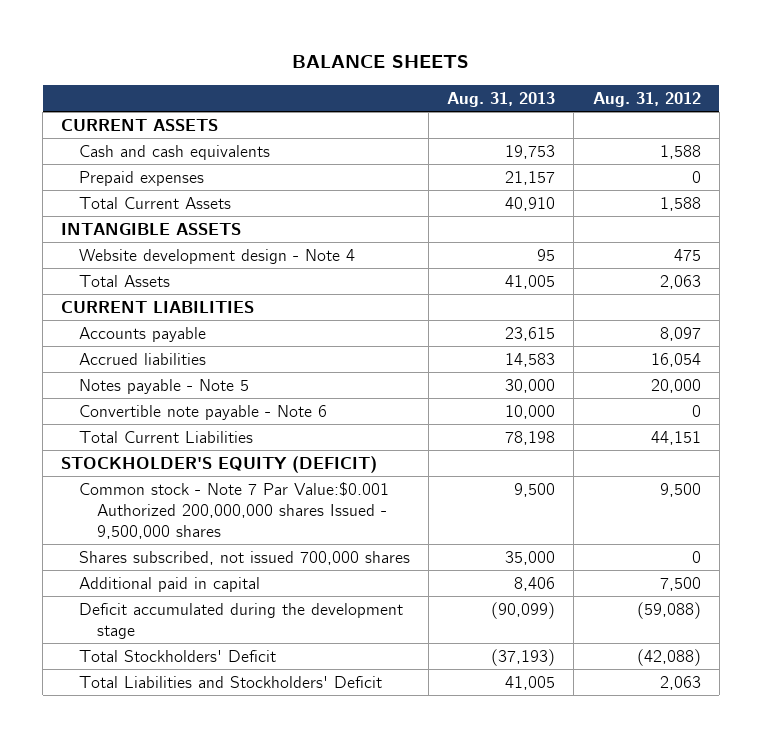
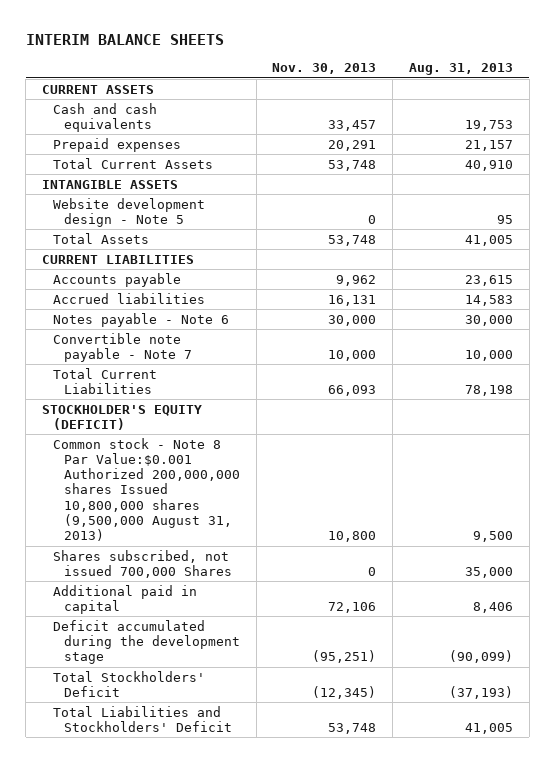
- BALANCE SHEETS
+ INTERIM BALANCE SHEETS
- | Aug. 31, 2013 | Aug. 31, 2012
+ | Nov. 30, 2013 | Aug. 31, 2013
- Website development design - Note 4 | 95 | 475
+ Website development design - Note 5 | 0 | 95
- Notes payable - Note 5 | 30,000 | 20,000
- Convertible note payable - Note 6 | 10,000 | 0
+ Notes payable - Note 6 | 30,000 | 30,000
+ Convertible note payable - Note 7 | 10,000 | 10,000
- Common stock - Note 7 Par Value:$0.001 Authorized 200,000,000 shares Issued - 9,500,000 shares | 9,500 | 9,500
- Shares subscribed, not issued 700,000 shares | 35,000 | 0
+ Common stock - Note 8 Par Value:$0.001 Authorized 200,000,000 shares Issued 10,800,000 shares (9,500,000 August 31, 2013) | 10,800 | 9,500
+ Shares subscribed, not issued 700,000 Shares | 0 | 35,000

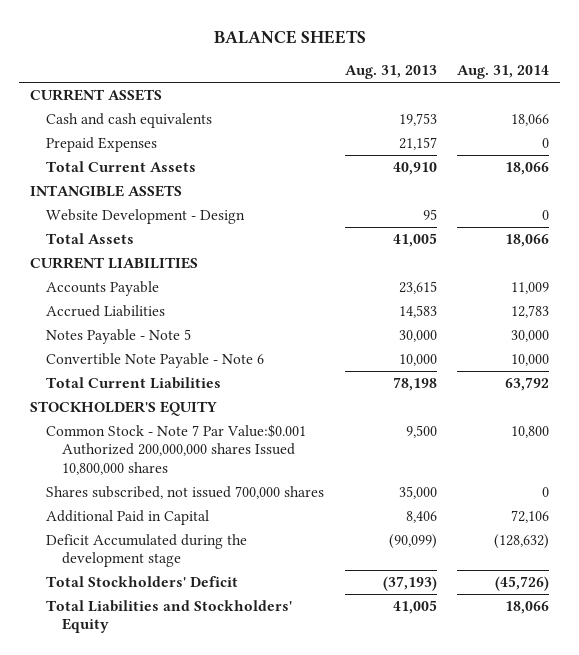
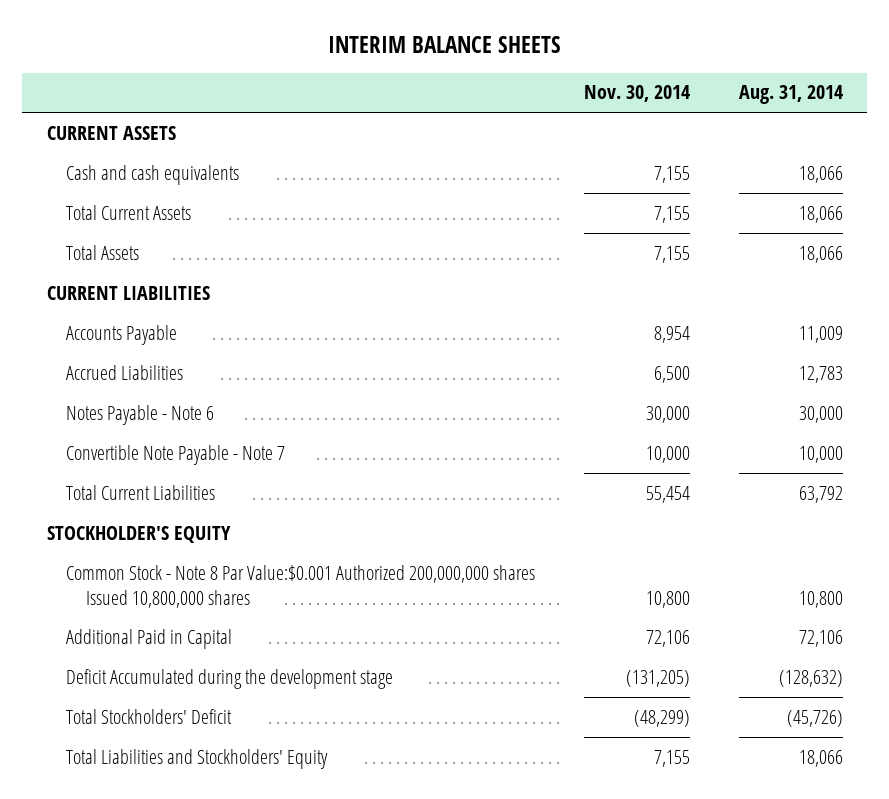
- BALANCE SHEETS
+ INTERIM BALANCE SHEETS
- | Aug. 31, 2013 | Aug. 31, 2014
+ | Nov. 30, 2014 | Aug. 31, 2014
- Prepaid Expenses | 21,157 | 0
- INTANGIBLE ASSETS
- Website Development - Design | 95 | 0
- Notes Payable - Note 5 | 30,000 | 30,000
- Convertible Note Payable - Note 6 | 10,000 | 10,000
+ Notes Payable - Note 6 | 30,000 | 30,000
+ Convertible Note Payable - Note 7 | 10,000 | 10,000
- Common Stock - Note 7 Par Value:$0.001 Authorized 200,000,000 shares Issued 10,800,000 shares | 9,500 | 10,800
- Shares subscribed, not issued 700,000 shares | 35,000 | 0
+ Common Stock - Note 8 Par Value:$0.001 Authorized 200,000,000 shares Issued 10,800,000 shares | 10,800 | 10,800

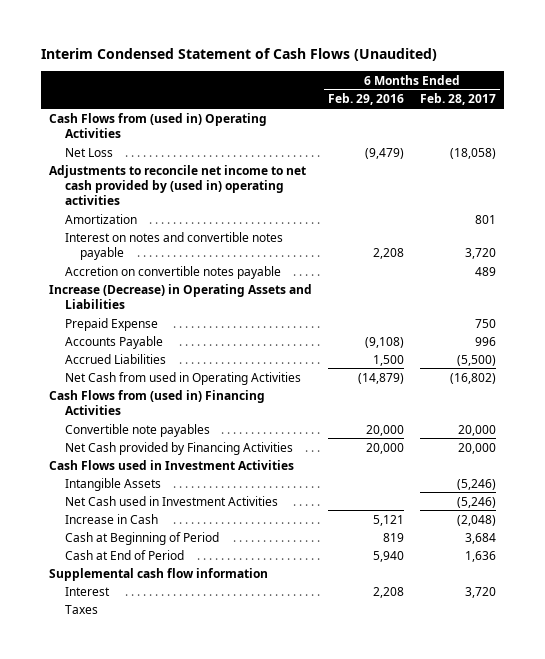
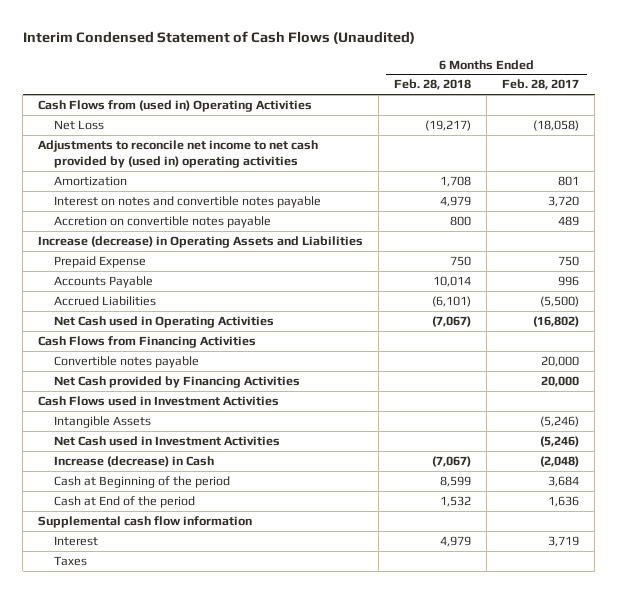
- | 6 Months Ended Feb. 29, 2016 | 6 Months Ended Feb. 28, 2017
+ | 6 Months Ended Feb. 28, 2018 | 6 Months Ended Feb. 28, 2017
- Increase (Decrease) in Operating Assets and Liabilities
+ Increase (decrease) in Operating Assets and Liabilities
- Net Cash from used in Operating Activities | (14,879) | (16,802)
- Cash Flows from (used in) Financing Activities
- Convertible note payables | 20,000 | 20,000
+ Net Cash used in Operating Activities | (7,067) | (16,802)
+ Cash Flows from Financing Activities
+ Convertible notes payable | | 20,000
- Increase in Cash | 5,121 | (2,048)
- Cash at Beginning of Period | 819 | 3,684
- Cash at End of Period | 5,940 | 1,636
+ Increase (decrease) in Cash | (7,067) | (2,048)
+ Cash at Beginning of the period | 8,599 | 3,684
+ Cash at End of the period | 1,532 | 1,636
- Interest | 2,208 | 3,720
+ Interest | 4,979 | 3,719

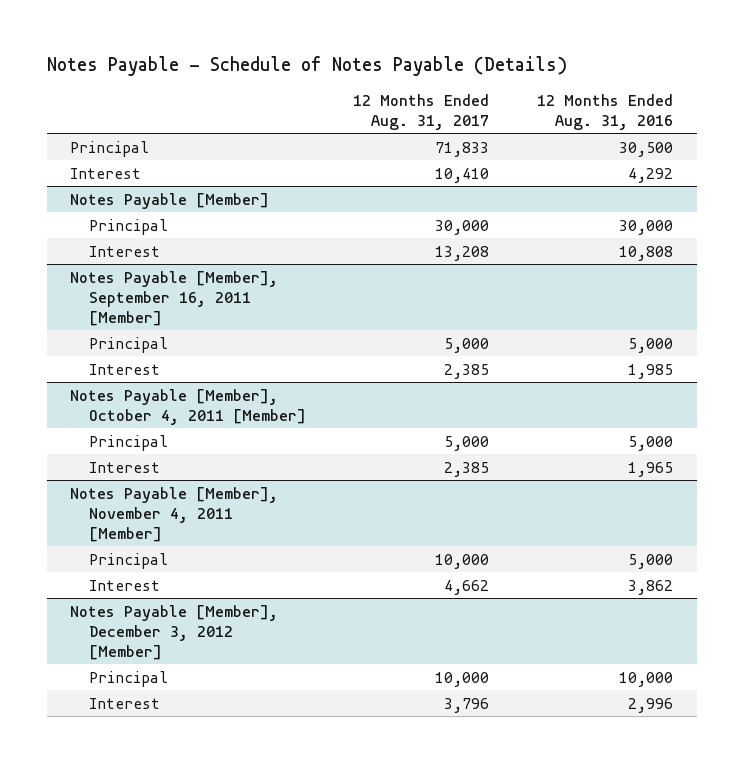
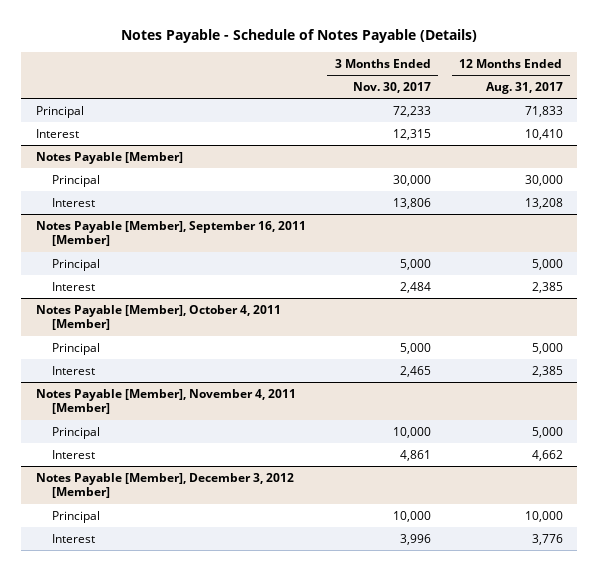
- | 12 Months Ended Aug. 31, 2017 | 12 Months Ended Aug. 31, 2016
+ | 3 Months Ended Nov. 30, 2017 | 12 Months Ended Aug. 31, 2017
@ Notes Payable [Member], November 4, 2011 [Member]
- Principal | 10,000 | 5,000
+ Principal | 10,000 | 5,000
@ Notes Payable [Member], December 3, 2012 [Member]
- Interest | 3,796 | 2,996
+ Interest | 3,996 | 3,776

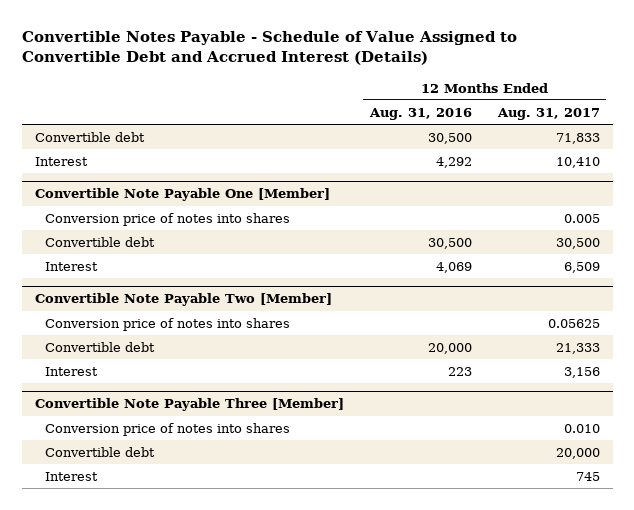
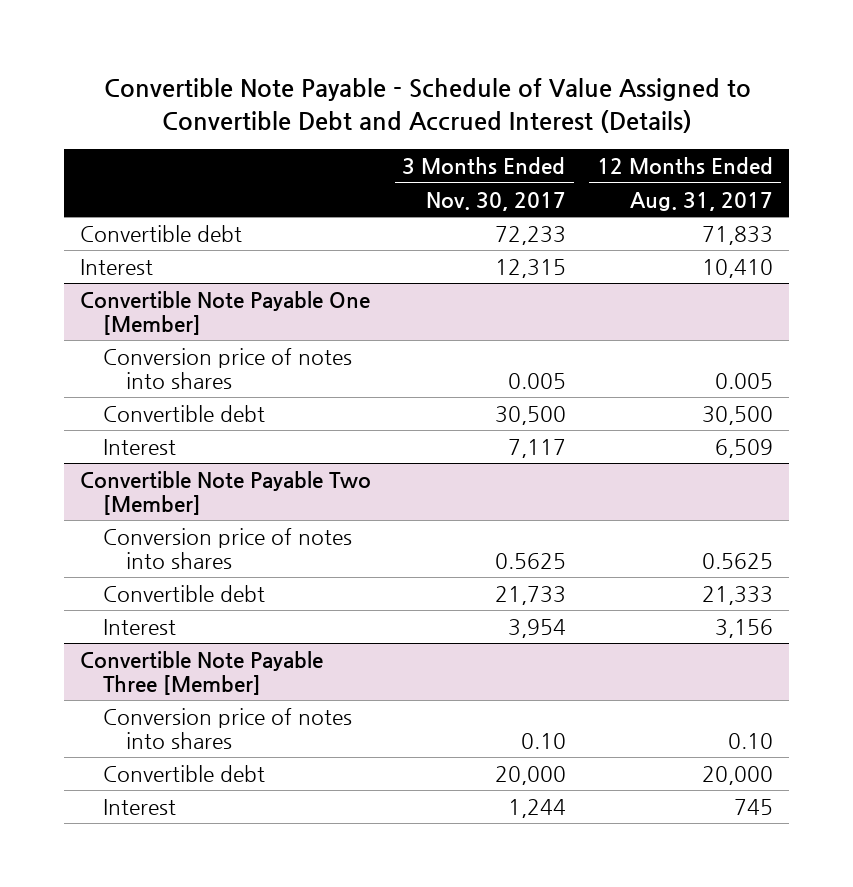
- Convertible Notes Payable - Schedule of Value Assigned to Convertible Debt and Accrued Interest (Details)
+ Convertible Note Payable - Schedule of Value Assigned to Convertible Debt and Accrued Interest (Details)
- | 12 Months Ended Aug. 31, 2016 | 12 Months Ended Aug. 31, 2017
+ | 3 Months Ended Nov. 30, 2017 | 12 Months Ended Aug. 31, 2017
@ Convertible Note Payable Two [Member]
- Conversion price of notes into shares | | 0.05625
+ Conversion price of notes into shares | 0.5625 | 0.5625
@ Convertible Note Payable Three [Member]
- Conversion price of notes into shares | | 0.010
+ Conversion price of notes into shares | 0.10 | 0.10

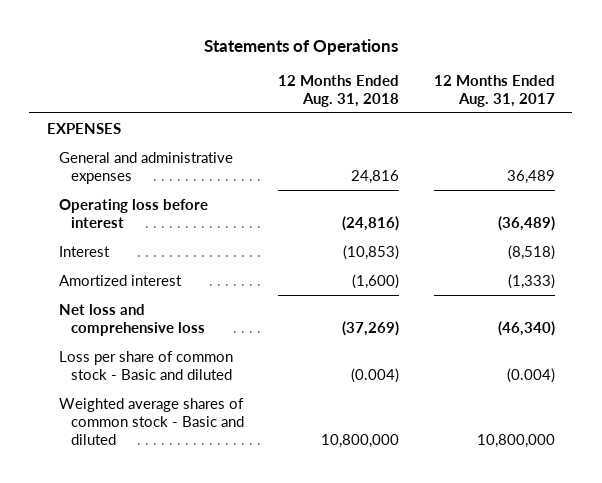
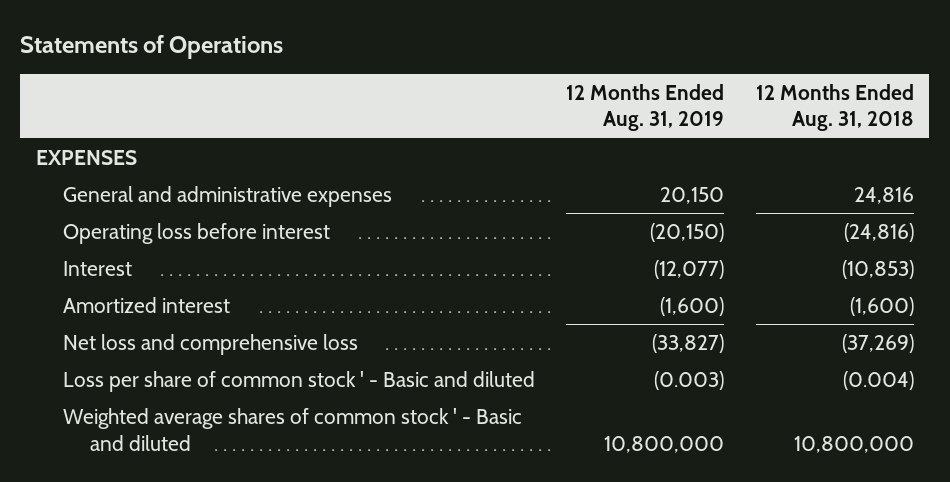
- | 12 Months Ended Aug. 31, 2018 | 12 Months Ended Aug. 31, 2017
+ | 12 Months Ended Aug. 31, 2019 | 12 Months Ended Aug. 31, 2018
- Loss per share of common stock - Basic and diluted | (0.004) | (0.004)
- Weighted average shares of common stock - Basic and diluted | 10,800,000 | 10,800,000
+ Loss per share of common stock ' - Basic and diluted | (0.003) | (0.004)
+ Weighted average shares of common stock ' - Basic and diluted | 10,800,000 | 10,800,000

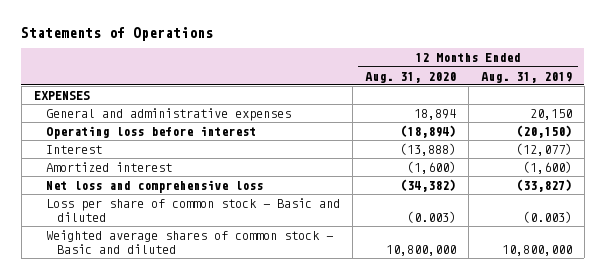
- | 12 Months Ended Aug. 31, 2019 | 12 Months Ended Aug. 31, 2018
+ | 12 Months Ended Aug. 31, 2020 | 12 Months Ended Aug. 31, 2019
- Loss per share of common stock ' - Basic and diluted | (0.003) | (0.004)
- Weighted average shares of common stock ' - Basic and diluted | 10,800,000 | 10,800,000
+ Loss per share of common stock - Basic and diluted | (0.003) | (0.003)
+ Weighted average shares of common stock - Basic and diluted | 10,800,000 | 10,800,000

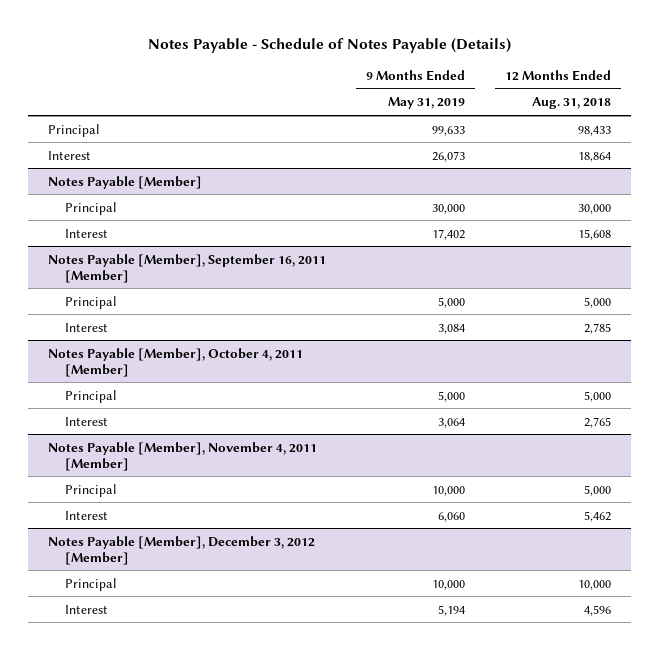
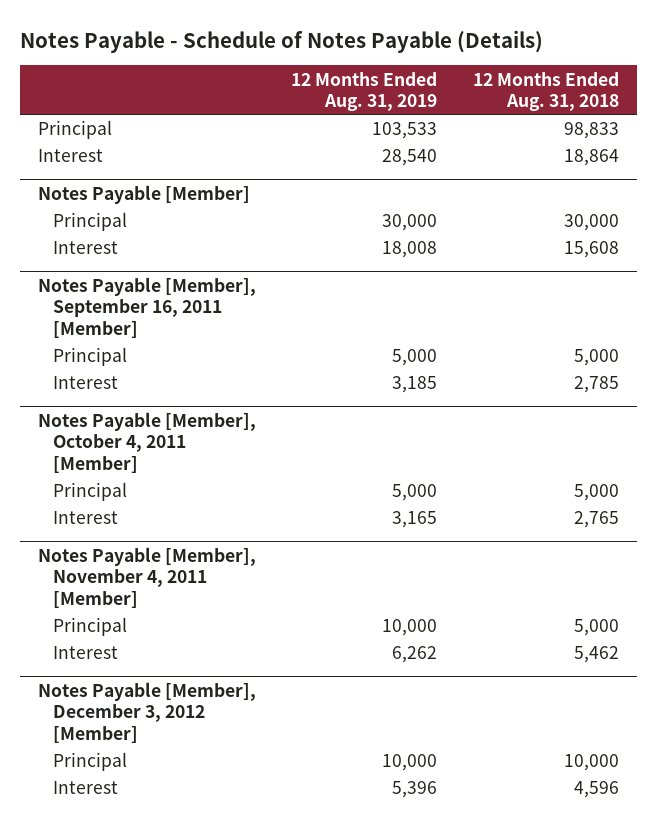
- | 9 Months Ended May 31, 2019 | 12 Months Ended Aug. 31, 2018
+ | 12 Months Ended Aug. 31, 2019 | 12 Months Ended Aug. 31, 2018
- Principal | 99,633 | 98,433
+ Principal | 103,533 | 98,833

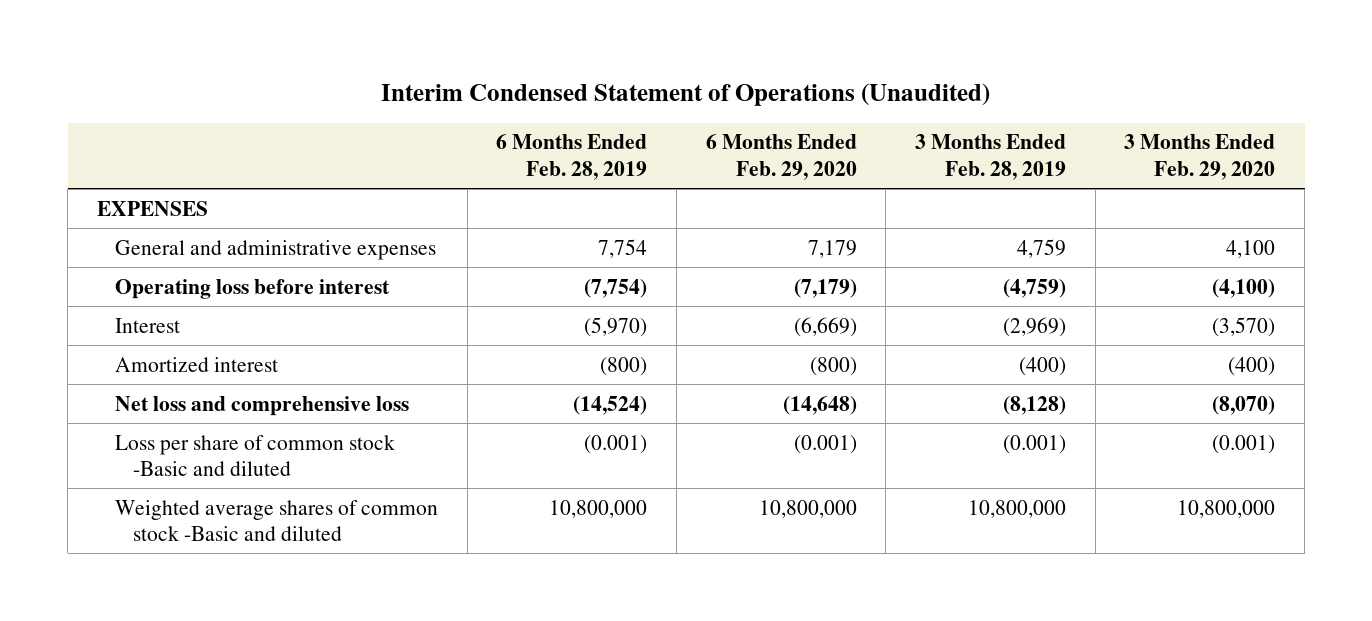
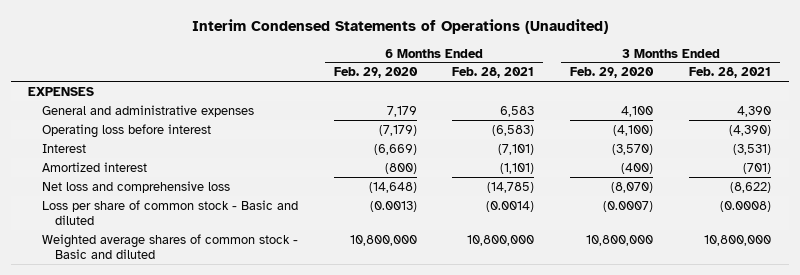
- Interim Condensed Statement of Operations (Unaudited)
+ Interim Condensed Statements of Operations (Unaudited)
- | 6 Months Ended Feb. 28, 2019 | 6 Months Ended Feb. 29, 2020 | 3 Months Ended Feb. 28, 2019 | 3 Months Ended Feb. 29, 2020
+ | 6 Months Ended Feb. 29, 2020 | 6 Months Ended Feb. 28, 2021 | 3 Months Ended Feb. 29, 2020 | 3 Months Ended Feb. 28, 2021
- Loss per share of common stock -Basic and diluted | (0.001) | (0.001) | (0.001) | (0.001)
- Weighted average shares of common stock -Basic and diluted | 10,800,000 | 10,800,000 | 10,800,000 | 10,800,000
+ Loss per share of common stock - Basic and diluted | (0.0013) | (0.0014) | (0.0007) | (0.0008)
+ Weighted average shares of common stock - Basic and diluted | 10,800,000 | 10,800,000 | 10,800,000 | 10,800,000

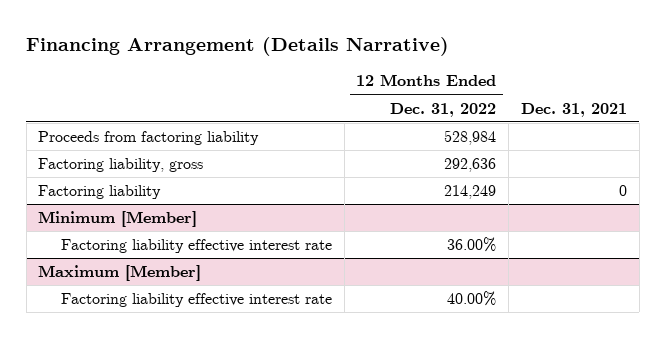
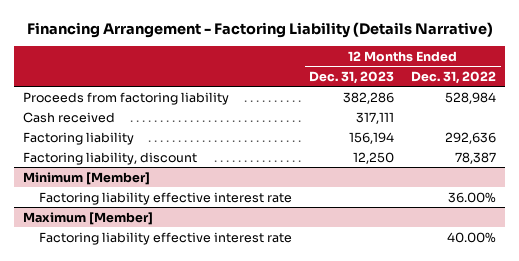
- Financing Arrangement (Details Narrative)
+ Financing Arrangement - Factoring Liability (Details Narrative)
- | 12 Months Ended Dec. 31, 2022 | Dec. 31, 2021
+ | 12 Months Ended Dec. 31, 2023 | 12 Months Ended Dec. 31, 2022
- Factoring liability, gross | 292,636 |
- Factoring liability | 214,249 | 0
+ Cash received | 317,111 |
+ Factoring liability | 156,194 | 292,636
+ Factoring liability, discount | 12,250 | 78,387

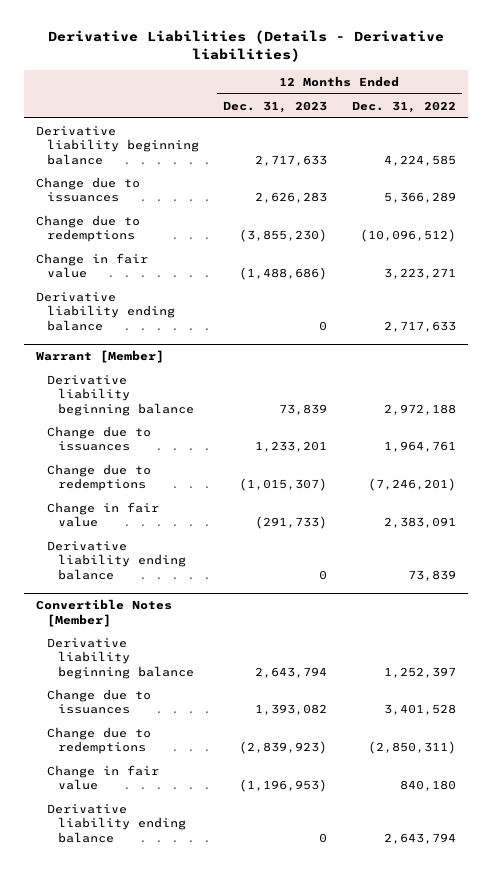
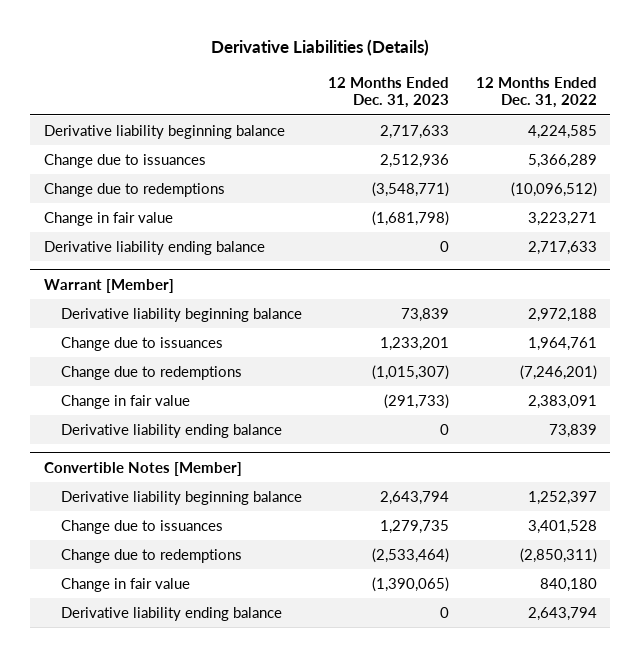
- Derivative Liabilities (Details - Derivative liabilities)
+ Derivative Liabilities (Details)
- Change due to issuances | 2,626,283 | 5,366,289
- Change due to redemptions | (3,855,230) | (10,096,512)
- Change in fair value | (1,488,686) | 3,223,271
+ Change due to issuances | 2,512,936 | 5,366,289
+ Change due to redemptions | (3,548,771) | (10,096,512)
+ Change in fair value | (1,681,798) | 3,223,271
@ Convertible Notes [Member]
- Change due to issuances | 1,393,082 | 3,401,528
- Change due to redemptions | (2,839,923) | (2,850,311)
- Change in fair value | (1,196,953) | 840,180
+ Change due to issuances | 1,279,735 | 3,401,528
+ Change due to redemptions | (2,533,464) | (2,850,311)
+ Change in fair value | (1,390,065) | 840,180

